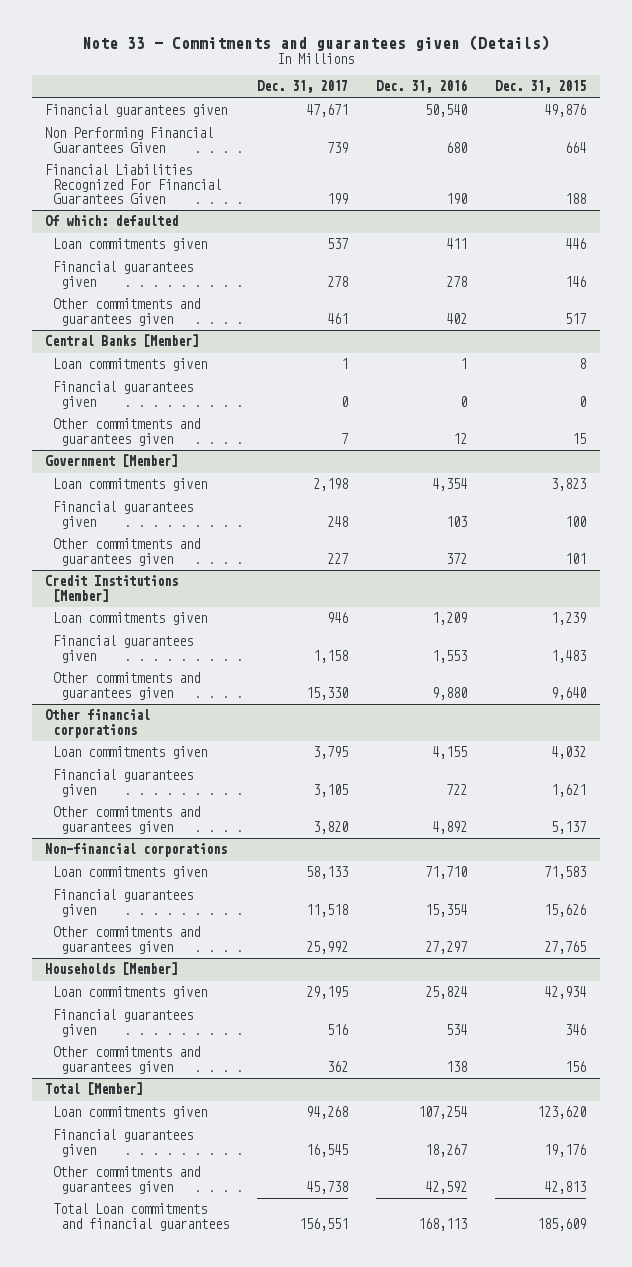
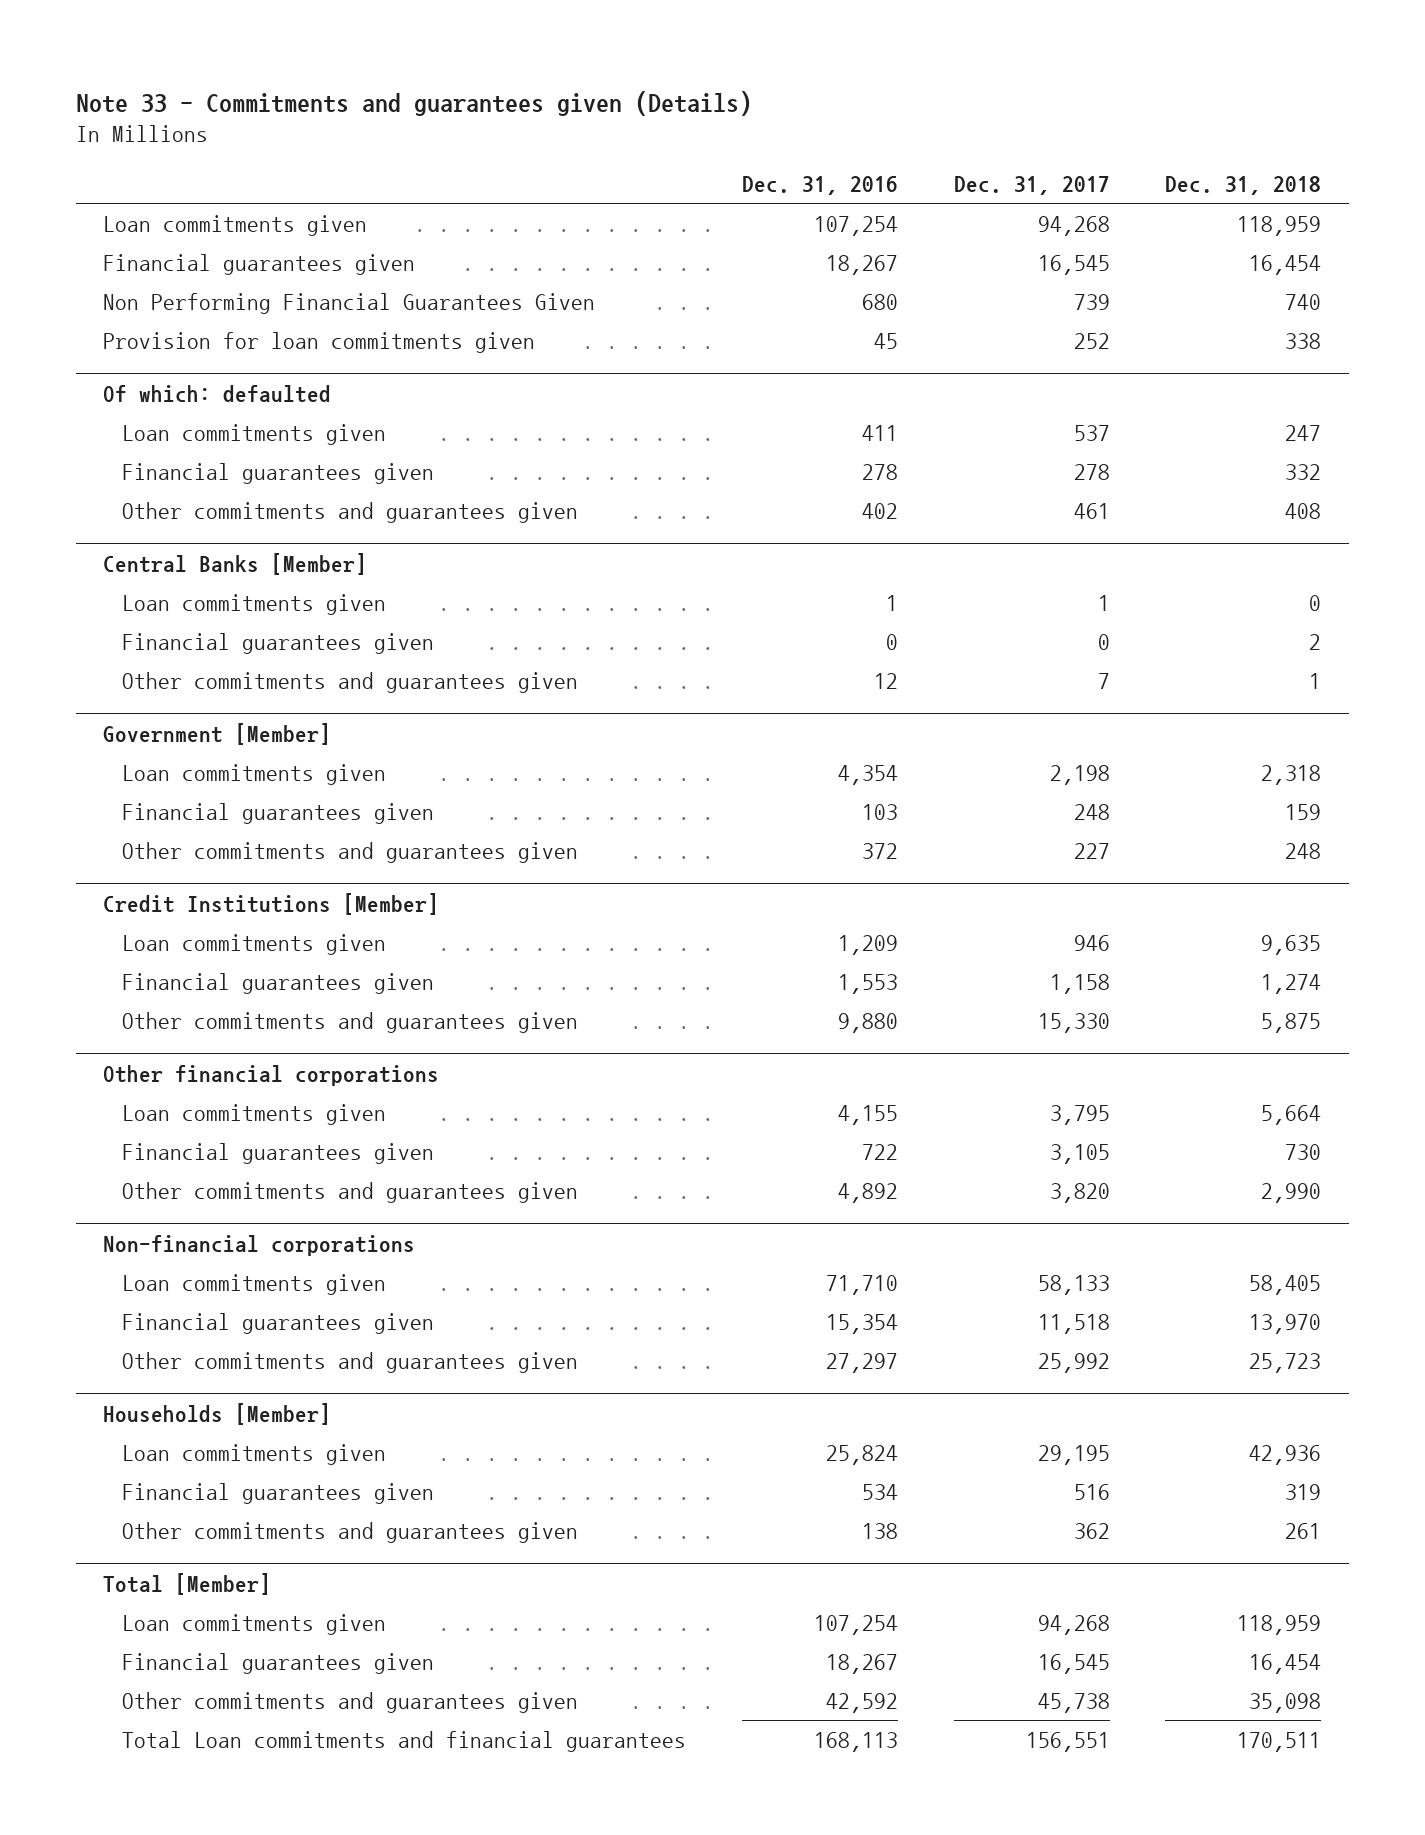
- | Dec. 31, 2017 | Dec. 31, 2016 | Dec. 31, 2015
+ | Dec. 31, 2016 | Dec. 31, 2017 | Dec. 31, 2018
- Financial guarantees given | 47,671 | 50,540 | 49,876
+ Loan commitments given | 107,254 | 94,268 | 118,959
+ Financial guarantees given | 18,267 | 16,545 | 16,454
- Financial Liabilities Recognized For Financial Guarantees Given | 199 | 190 | 188
+ Provision for loan commitments given | 45 | 252 | 338

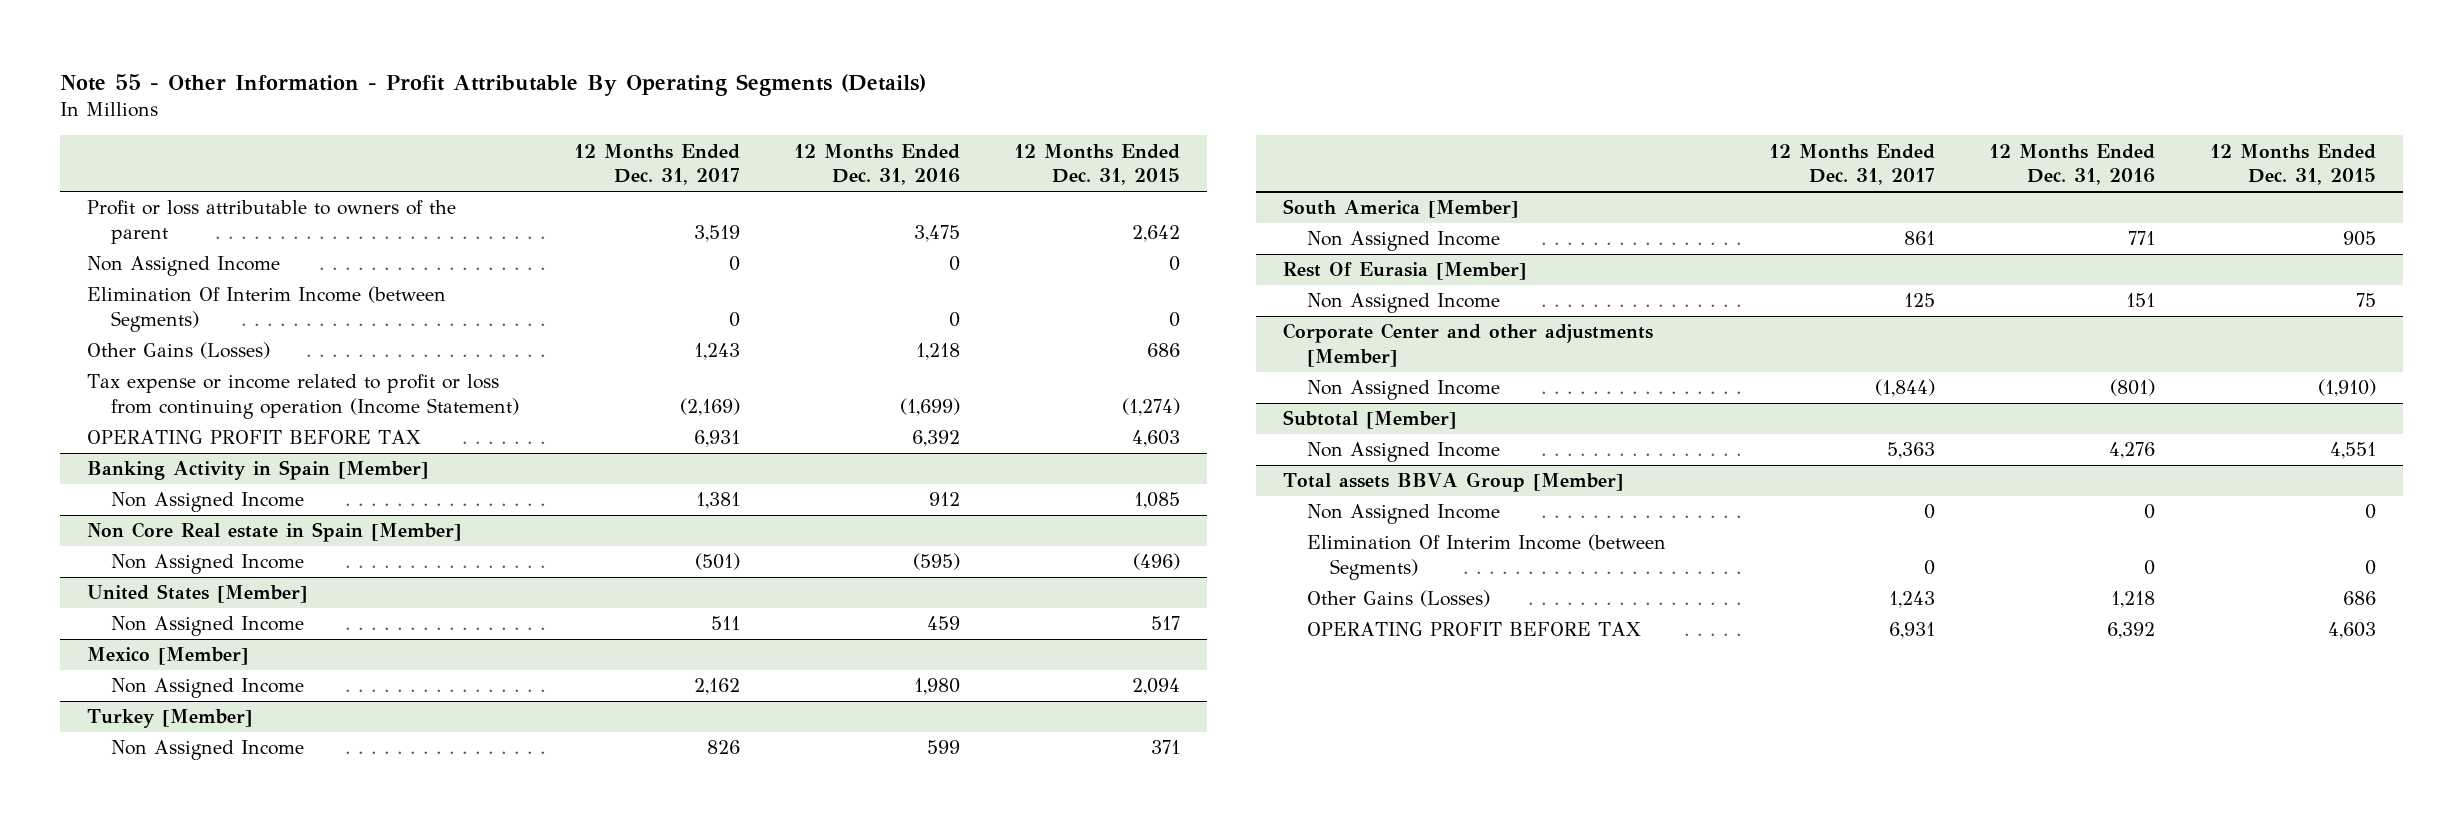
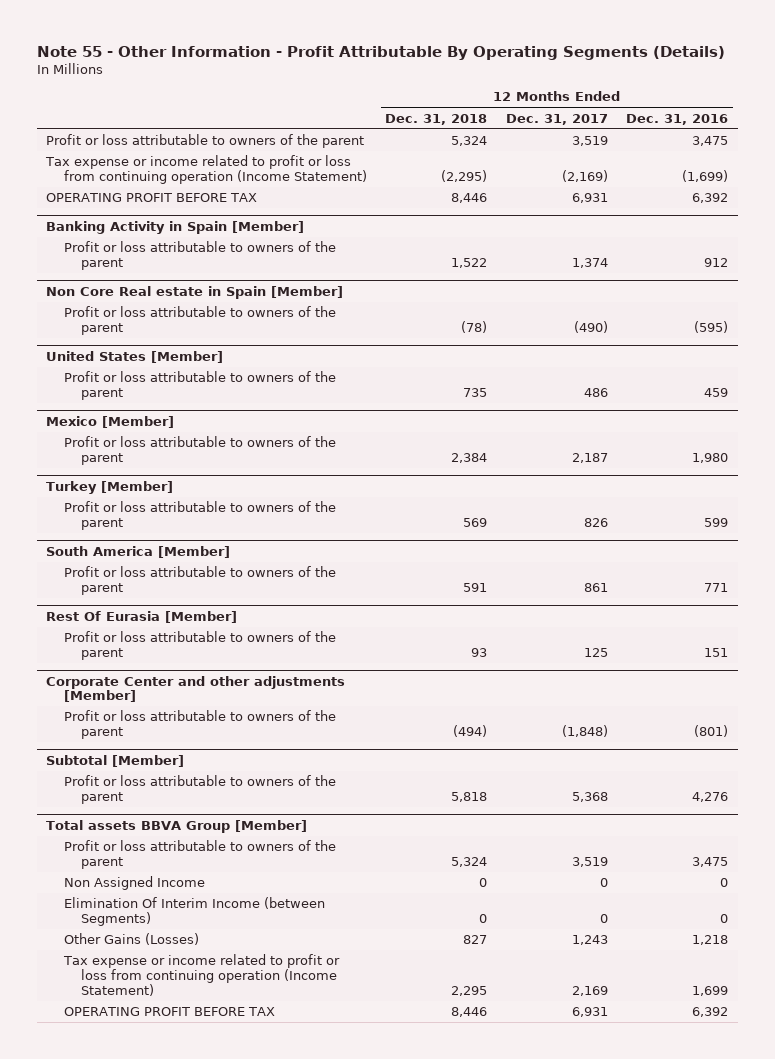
- | 12 Months Ended Dec. 31, 2017 | 12 Months Ended Dec. 31, 2016 | 12 Months Ended Dec. 31, 2015
+ | 12 Months Ended Dec. 31, 2018 | 12 Months Ended Dec. 31, 2017 | 12 Months Ended Dec. 31, 2016
- Non Assigned Income | 0 | 0 | 0
- Elimination Of Interim Income (between Segments) | 0 | 0 | 0
- Other Gains (Losses) | 1,243 | 1,218 | 686
@ Banking Activity in Spain [Member]
- Non Assigned Income | 1,381 | 912 | 1,085
+ Profit or loss attributable to owners of the parent | 1,522 | 1,374 | 912
@ Non Core Real estate in Spain [Member]
- Non Assigned Income | (501) | (595) | (496)
+ Profit or loss attributable to owners of the parent | (78) | (490) | (595)
@ United States [Member]
- Non Assigned Income | 511 | 459 | 517
+ Profit or loss attributable to owners of the parent | 735 | 486 | 459
@ Mexico [Member]
- Non Assigned Income | 2,162 | 1,980 | 2,094
+ Profit or loss attributable to owners of the parent | 2,384 | 2,187 | 1,980
@ Turkey [Member]
- Non Assigned Income | 826 | 599 | 371
+ Profit or loss attributable to owners of the parent | 569 | 826 | 599
@ South America [Member]
- Non Assigned Income | 861 | 771 | 905
+ Profit or loss attributable to owners of the parent | 591 | 861 | 771
@ Rest Of Eurasia [Member]
- Non Assigned Income | 125 | 151 | 75
+ Profit or loss attributable to owners of the parent | 93 | 125 | 151
@ Corporate Center and other adjustments [Member]
- Non Assigned Income | (1,844) | (801) | (1,910)
+ Profit or loss attributable to owners of the parent | (494) | (1,848) | (801)
@ Subtotal [Member]
- Non Assigned Income | 5,363 | 4,276 | 4,551
+ Profit or loss attributable to owners of the parent | 5,818 | 5,368 | 4,276
@ Total assets BBVA Group [Member]
+ Profit or loss attributable to owners of the parent | 5,324 | 3,519 | 3,475
+ Tax expense or income related to profit or loss from continuing operation (Income Statement) | 2,295 | 2,169 | 1,699

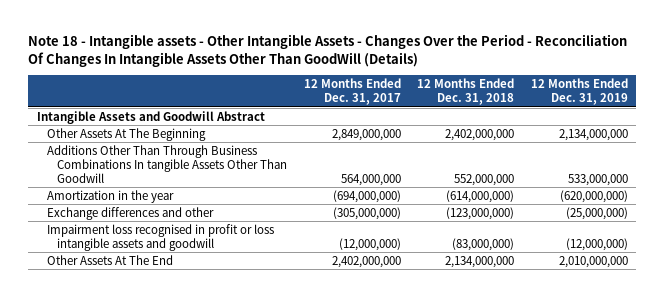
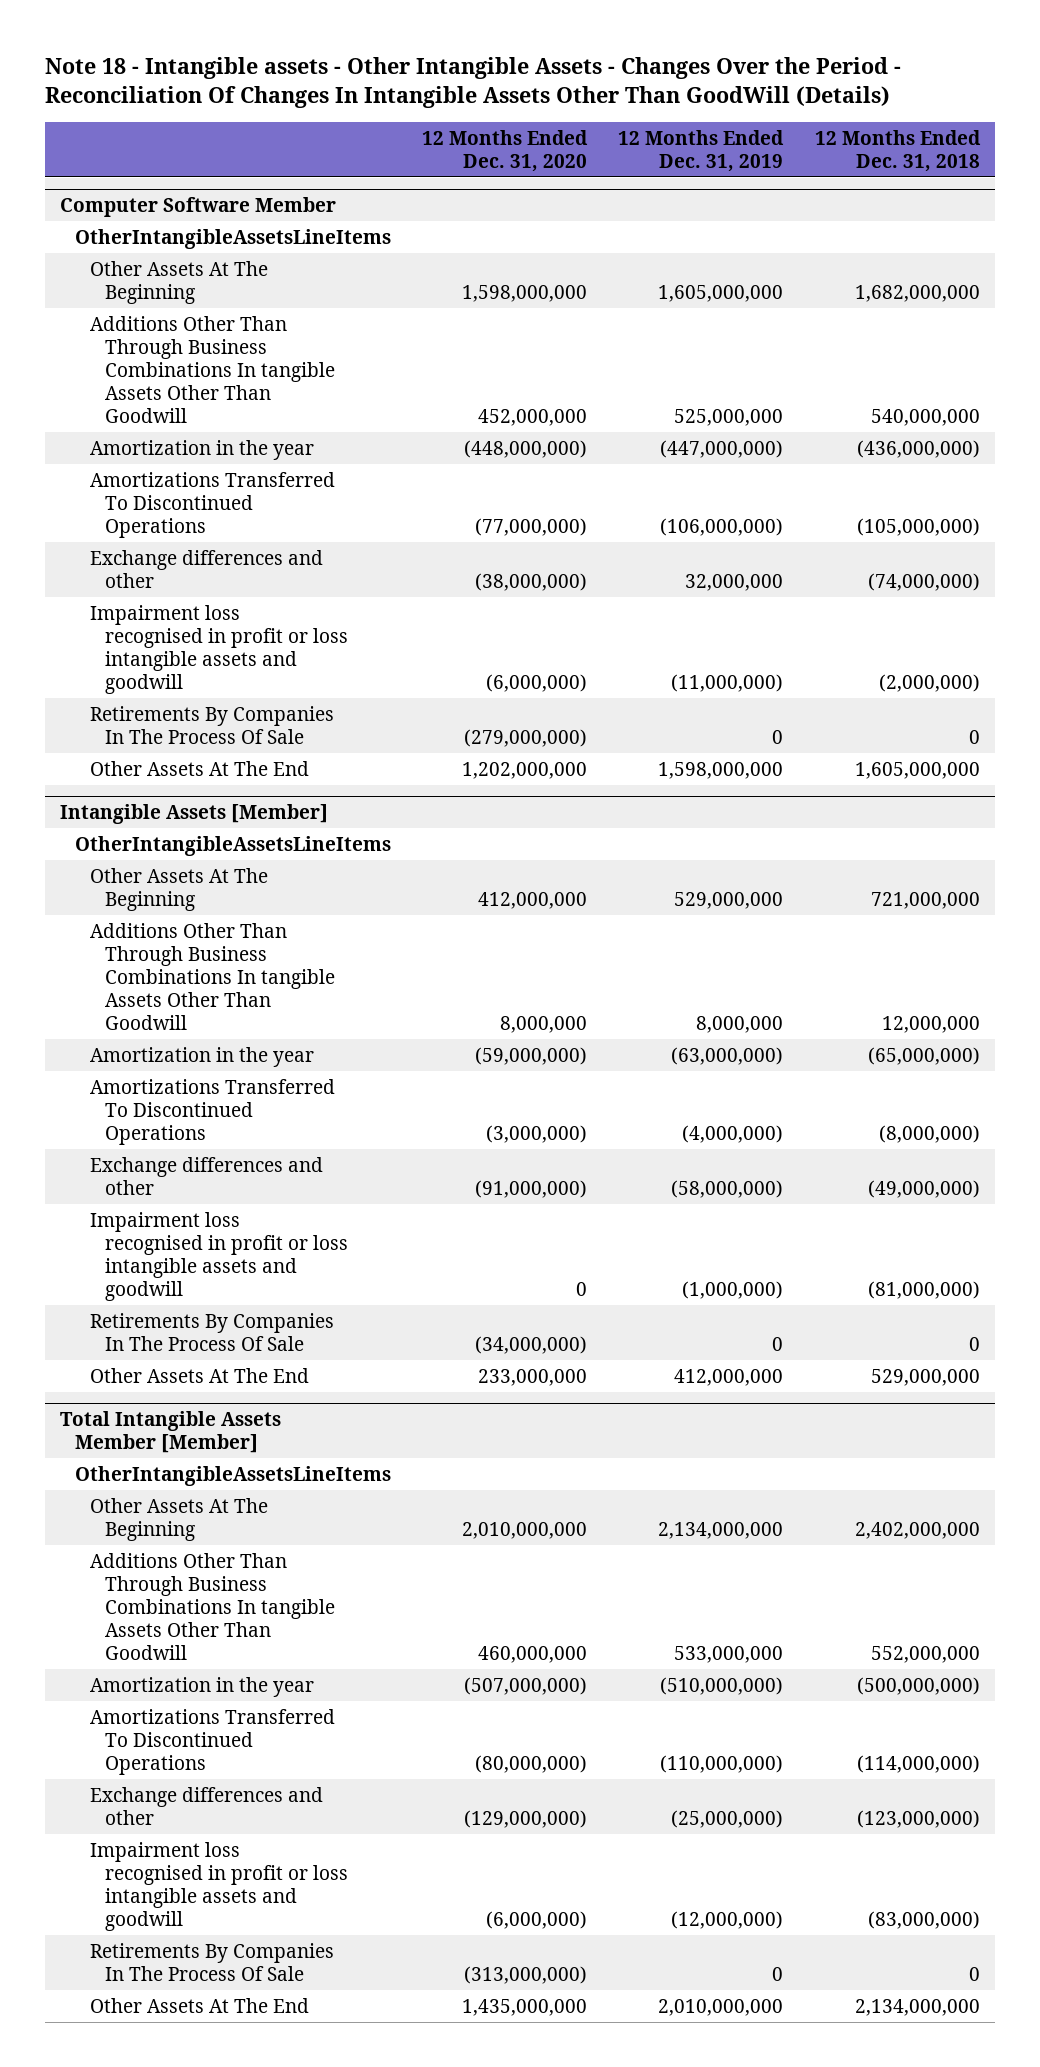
- | 12 Months Ended Dec. 31, 2017 | 12 Months Ended Dec. 31, 2018 | 12 Months Ended Dec. 31, 2019
+ | 12 Months Ended Dec. 31, 2020 | 12 Months Ended Dec. 31, 2019 | 12 Months Ended Dec. 31, 2018
- Intangible Assets and Goodwill Abstract
+ Computer Software Member
+ OtherIntangibleAssetsLineItems
+ Other Assets At The Beginning | 1,598,000,000 | 1,605,000,000 | 1,682,000,000
+ Additions Other Than Through Business Combinations In tangible Assets Other Than Goodwill | 452,000,000 | 525,000,000 | 540,000,000
+ Amortization in the year | (448,000,000) | (447,000,000) | (436,000,000)
+ Amortizations Transferred To Discontinued Operations | (77,000,000) | (106,000,000) | (105,000,000)
+ Exchange differences and other | (38,000,000) | 32,000,000 | (74,000,000)
+ Impairment loss recognised in profit or loss intangible assets and goodwill | (6,000,000) | (11,000,000) | (2,000,000)
+ Retirements By Companies In The Process Of Sale | (279,000,000) | 0 | 0
+ Other Assets At The End | 1,202,000,000 | 1,598,000,000 | 1,605,000,000
+ Intangible Assets [Member]
+ OtherIntangibleAssetsLineItems
+ Other Assets At The Beginning | 412,000,000 | 529,000,000 | 721,000,000
+ Additions Other Than Through Business Combinations In tangible Assets Other Than Goodwill | 8,000,000 | 8,000,000 | 12,000,000
+ Amortization in the year | (59,000,000) | (63,000,000) | (65,000,000)
+ Amortizations Transferred To Discontinued Operations | (3,000,000) | (4,000,000) | (8,000,000)
+ Exchange differences and other | (91,000,000) | (58,000,000) | (49,000,000)
+ Impairment loss recognised in profit or loss intangible assets and goodwill | 0 | (1,000,000) | (81,000,000)
+ Retirements By Companies In The Process Of Sale | (34,000,000) | 0 | 0
+ Other Assets At The End | 233,000,000 | 412,000,000 | 529,000,000
+ Total Intangible Assets Member [Member]
+ OtherIntangibleAssetsLineItems
- Amortization in the year | (694,000,000) | (614,000,000) | (620,000,000)
+ Amortization in the year | (507,000,000) | (510,000,000) | (500,000,000)
+ Amortizations Transferred To Discontinued Operations | (80,000,000) | (110,000,000) | (114,000,000)
+ Retirements By Companies In The Process Of Sale | (313,000,000) | 0 | 0

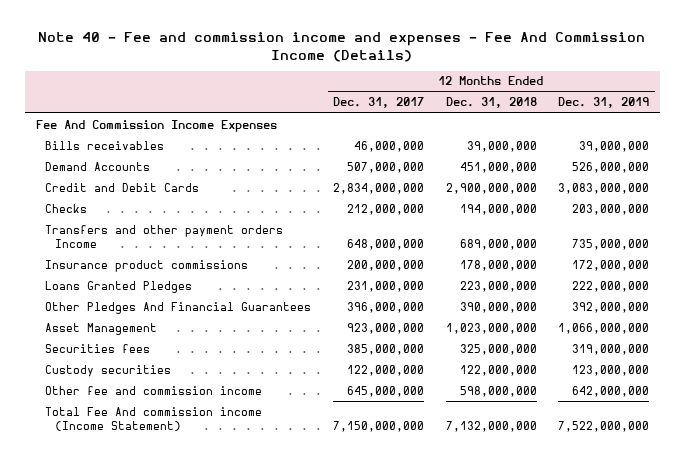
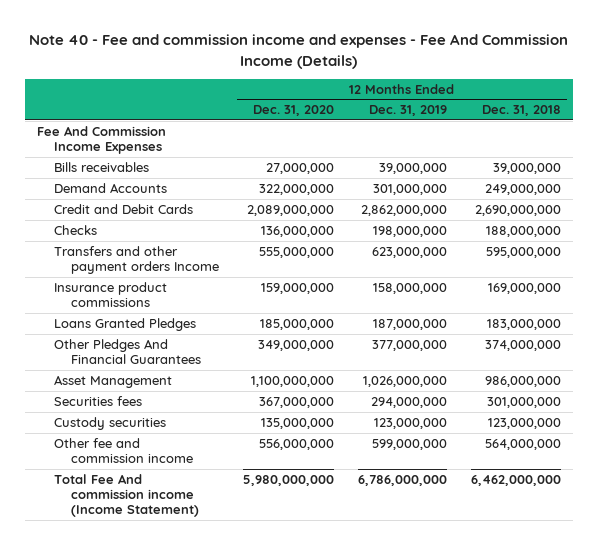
- | 12 Months Ended Dec. 31, 2017 | 12 Months Ended Dec. 31, 2018 | 12 Months Ended Dec. 31, 2019
+ | 12 Months Ended Dec. 31, 2020 | 12 Months Ended Dec. 31, 2019 | 12 Months Ended Dec. 31, 2018
- Demand Accounts | 507,000,000 | 451,000,000 | 526,000,000
- Credit and Debit Cards | 2,834,000,000 | 2,900,000,000 | 3,083,000,000
- Checks | 212,000,000 | 194,000,000 | 203,000,000
- Transfers and other payment orders Income | 648,000,000 | 689,000,000 | 735,000,000
- Insurance product commissions | 200,000,000 | 178,000,000 | 172,000,000
- Loans Granted Pledges | 231,000,000 | 223,000,000 | 222,000,000
- Other Pledges And Financial Guarantees | 396,000,000 | 390,000,000 | 392,000,000
- Asset Management | 923,000,000 | 1,023,000,000 | 1,066,000,000
- Securities fees | 385,000,000 | 325,000,000 | 319,000,000
- Custody securities | 122,000,000 | 122,000,000 | 123,000,000
- Other fee and commission income | 645,000,000 | 598,000,000 | 642,000,000
- Total Fee And commission income (Income Statement) | 7,150,000,000 | 7,132,000,000 | 7,522,000,000
+ Demand Accounts | 322,000,000 | 301,000,000 | 249,000,000
+ Credit and Debit Cards | 2,089,000,000 | 2,862,000,000 | 2,690,000,000
+ Checks | 136,000,000 | 198,000,000 | 188,000,000
+ Transfers and other payment orders Income | 555,000,000 | 623,000,000 | 595,000,000
+ Insurance product commissions | 159,000,000 | 158,000,000 | 169,000,000
+ Loans Granted Pledges | 185,000,000 | 187,000,000 | 183,000,000
+ Other Pledges And Financial Guarantees | 349,000,000 | 377,000,000 | 374,000,000
+ Asset Management | 1,100,000,000 | 1,026,000,000 | 986,000,000
+ Securities fees | 367,000,000 | 294,000,000 | 301,000,000
+ Custody securities | 135,000,000 | 123,000,000 | 123,000,000
+ Other fee and commission income | 556,000,000 | 599,000,000 | 564,000,000
+ Total Fee And commission income (Income Statement) | 5,980,000,000 | 6,786,000,000 | 6,462,000,000

